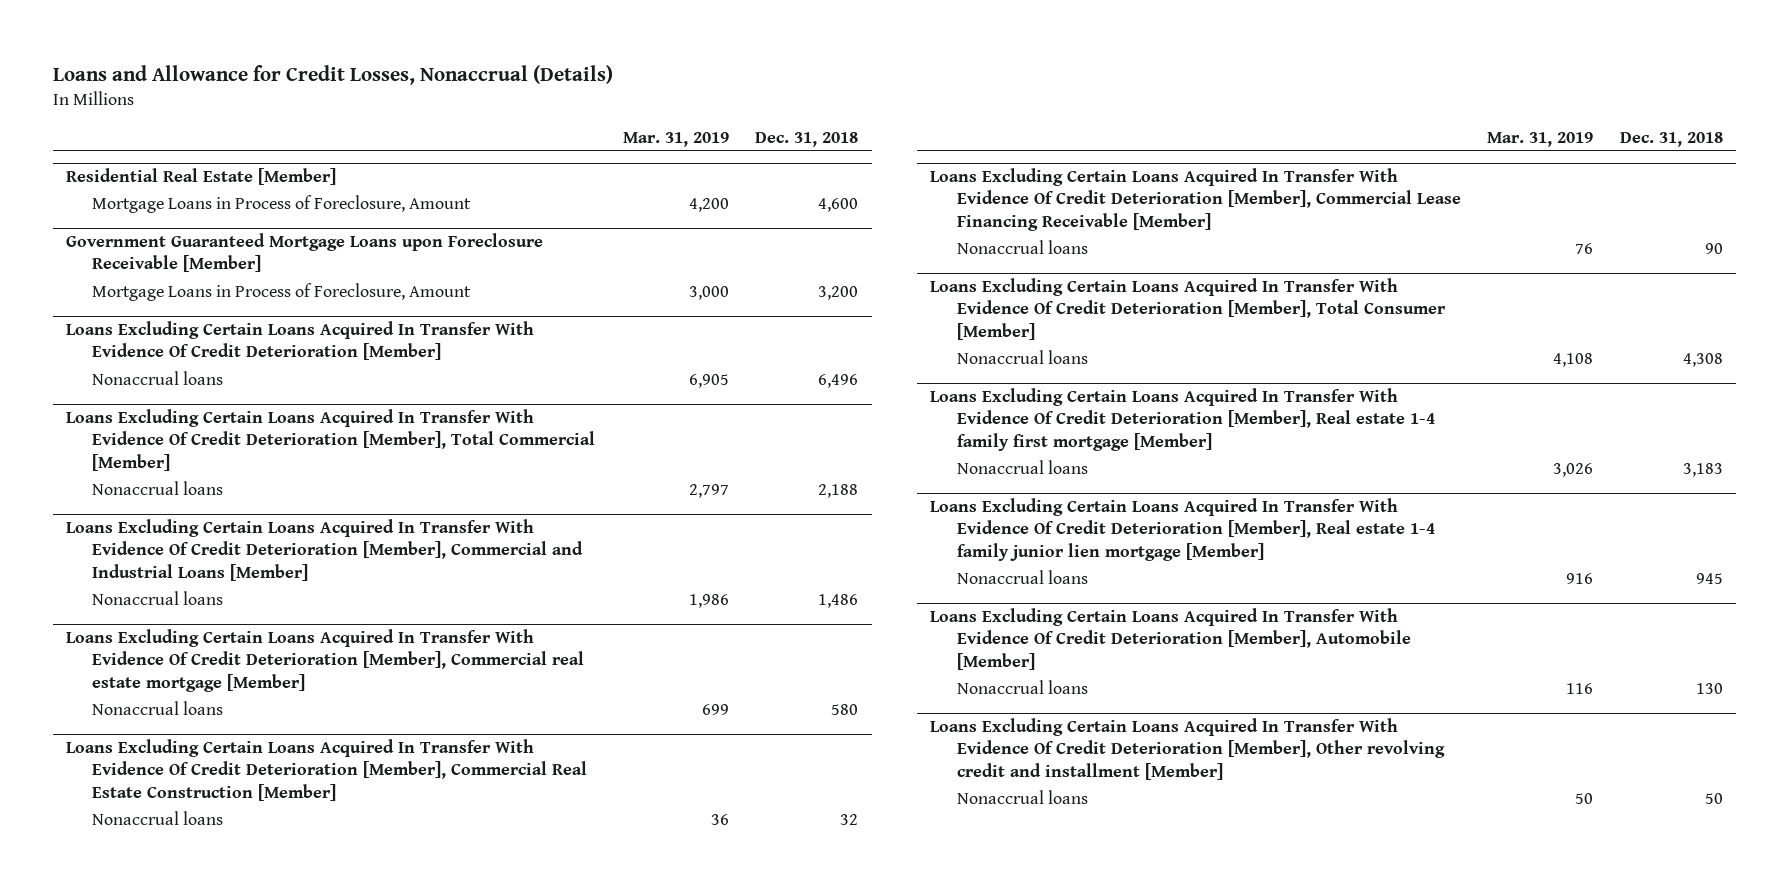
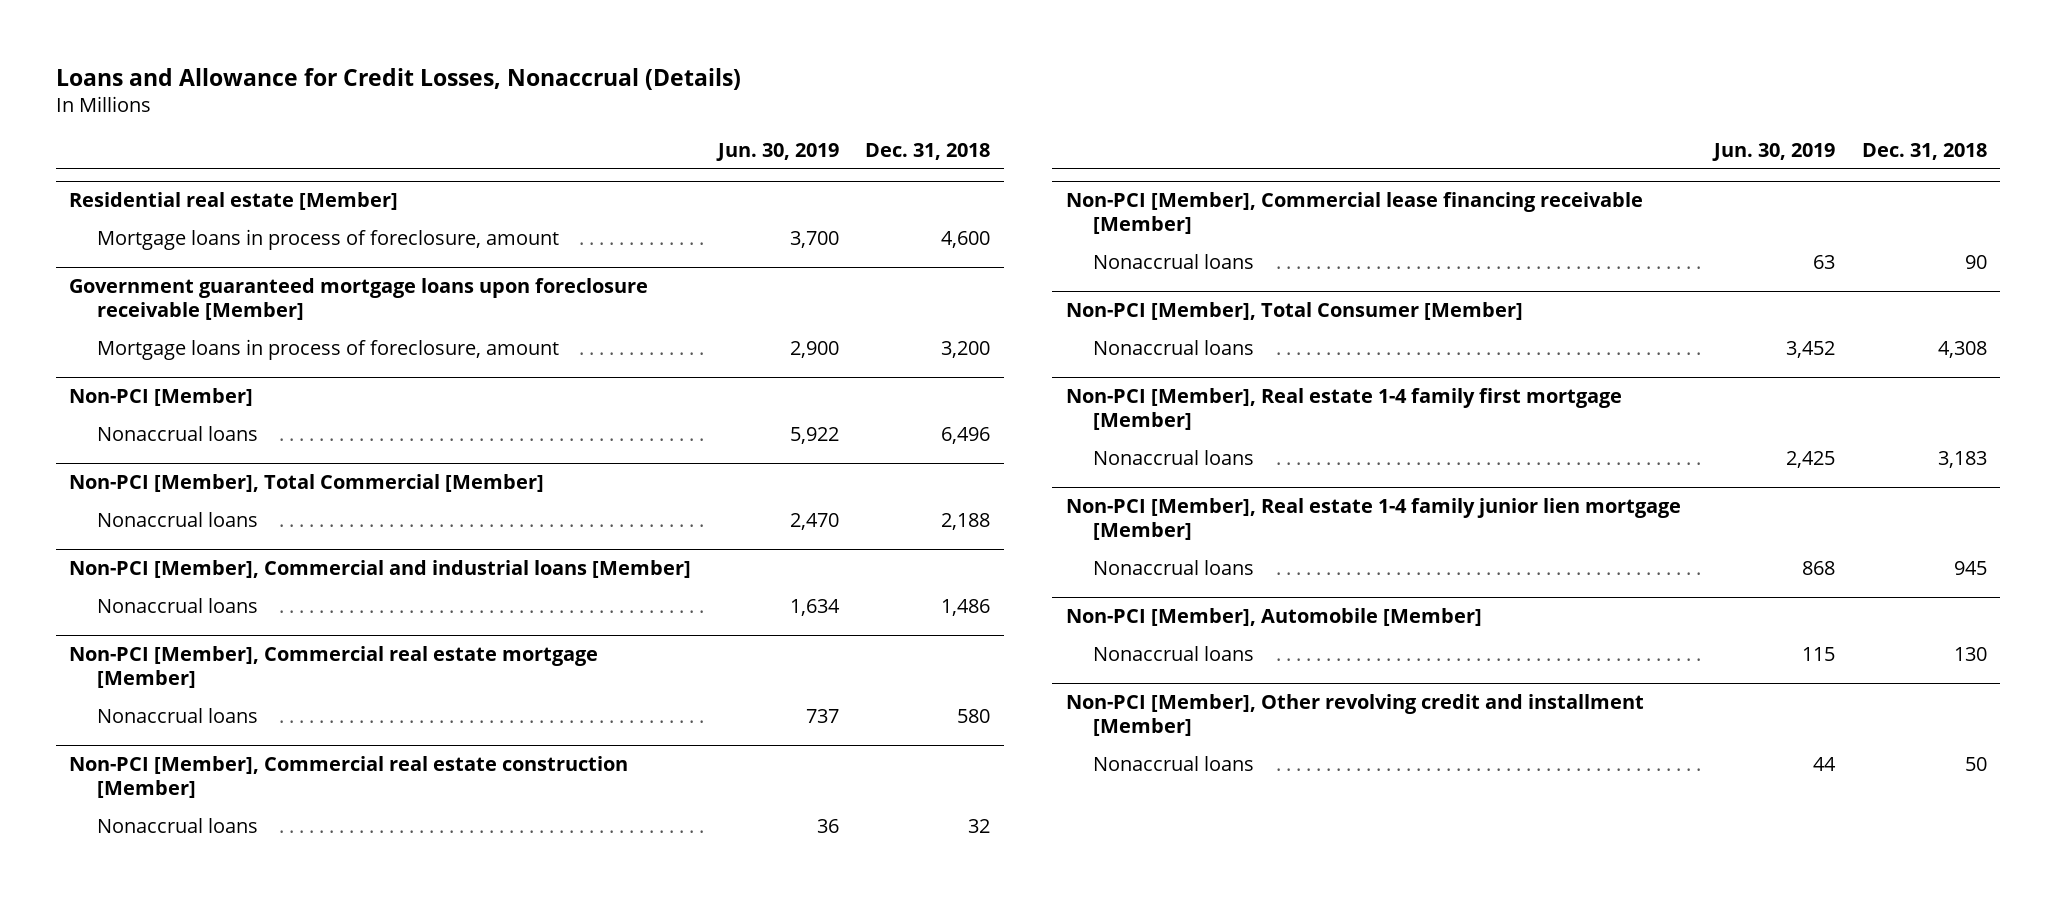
- | Mar. 31, 2019 | Dec. 31, 2018
+ | Jun. 30, 2019 | Dec. 31, 2018
- Residential Real Estate [Member]
- Mortgage Loans in Process of Foreclosure, Amount | 4,200 | 4,600
- Government Guaranteed Mortgage Loans upon Foreclosure Receivable [Member]
- Mortgage Loans in Process of Foreclosure, Amount | 3,000 | 3,200
- Loans Excluding Certain Loans Acquired In Transfer With Evidence Of Credit Deterioration [Member]
+ Residential real estate [Member]
+ Mortgage loans in process of foreclosure, amount | 3,700 | 4,600
+ Government guaranteed mortgage loans upon foreclosure receivable [Member]
+ Mortgage loans in process of foreclosure, amount | 2,900 | 3,200
+ Non-PCI [Member]
- Loans Excluding Certain Loans Acquired In Transfer With Evidence Of Credit Deterioration [Member], Total Commercial [Member]
+ Non-PCI [Member], Total Commercial [Member]
- Loans Excluding Certain Loans Acquired In Transfer With Evidence Of Credit Deterioration [Member], Commercial and Industrial Loans [Member]
+ Non-PCI [Member], Commercial and industrial loans [Member]
- Loans Excluding Certain Loans Acquired In Transfer With Evidence Of Credit Deterioration [Member], Commercial real estate mortgage [Member]
+ Non-PCI [Member], Commercial real estate mortgage [Member]
- Loans Excluding Certain Loans Acquired In Transfer With Evidence Of Credit Deterioration [Member], Commercial Real Estate Construction [Member]
+ Non-PCI [Member], Commercial real estate construction [Member]
- Loans Excluding Certain Loans Acquired In Transfer With Evidence Of Credit Deterioration [Member], Commercial Lease Financing Receivable [Member]
+ Non-PCI [Member], Commercial lease financing receivable [Member]
- Loans Excluding Certain Loans Acquired In Transfer With Evidence Of Credit Deterioration [Member], Total Consumer [Member]
+ Non-PCI [Member], Total Consumer [Member]
- Loans Excluding Certain Loans Acquired In Transfer With Evidence Of Credit Deterioration [Member], Real estate 1-4 family first mortgage [Member]
+ Non-PCI [Member], Real estate 1-4 family first mortgage [Member]
- Loans Excluding Certain Loans Acquired In Transfer With Evidence Of Credit Deterioration [Member], Real estate 1-4 family junior lien mortgage [Member]
+ Non-PCI [Member], Real estate 1-4 family junior lien mortgage [Member]
- Loans Excluding Certain Loans Acquired In Transfer With Evidence Of Credit Deterioration [Member], Automobile [Member]
+ Non-PCI [Member], Automobile [Member]
- Loans Excluding Certain Loans Acquired In Transfer With Evidence Of Credit Deterioration [Member], Other revolving credit and installment [Member]
+ Non-PCI [Member], Other revolving credit and installment [Member]

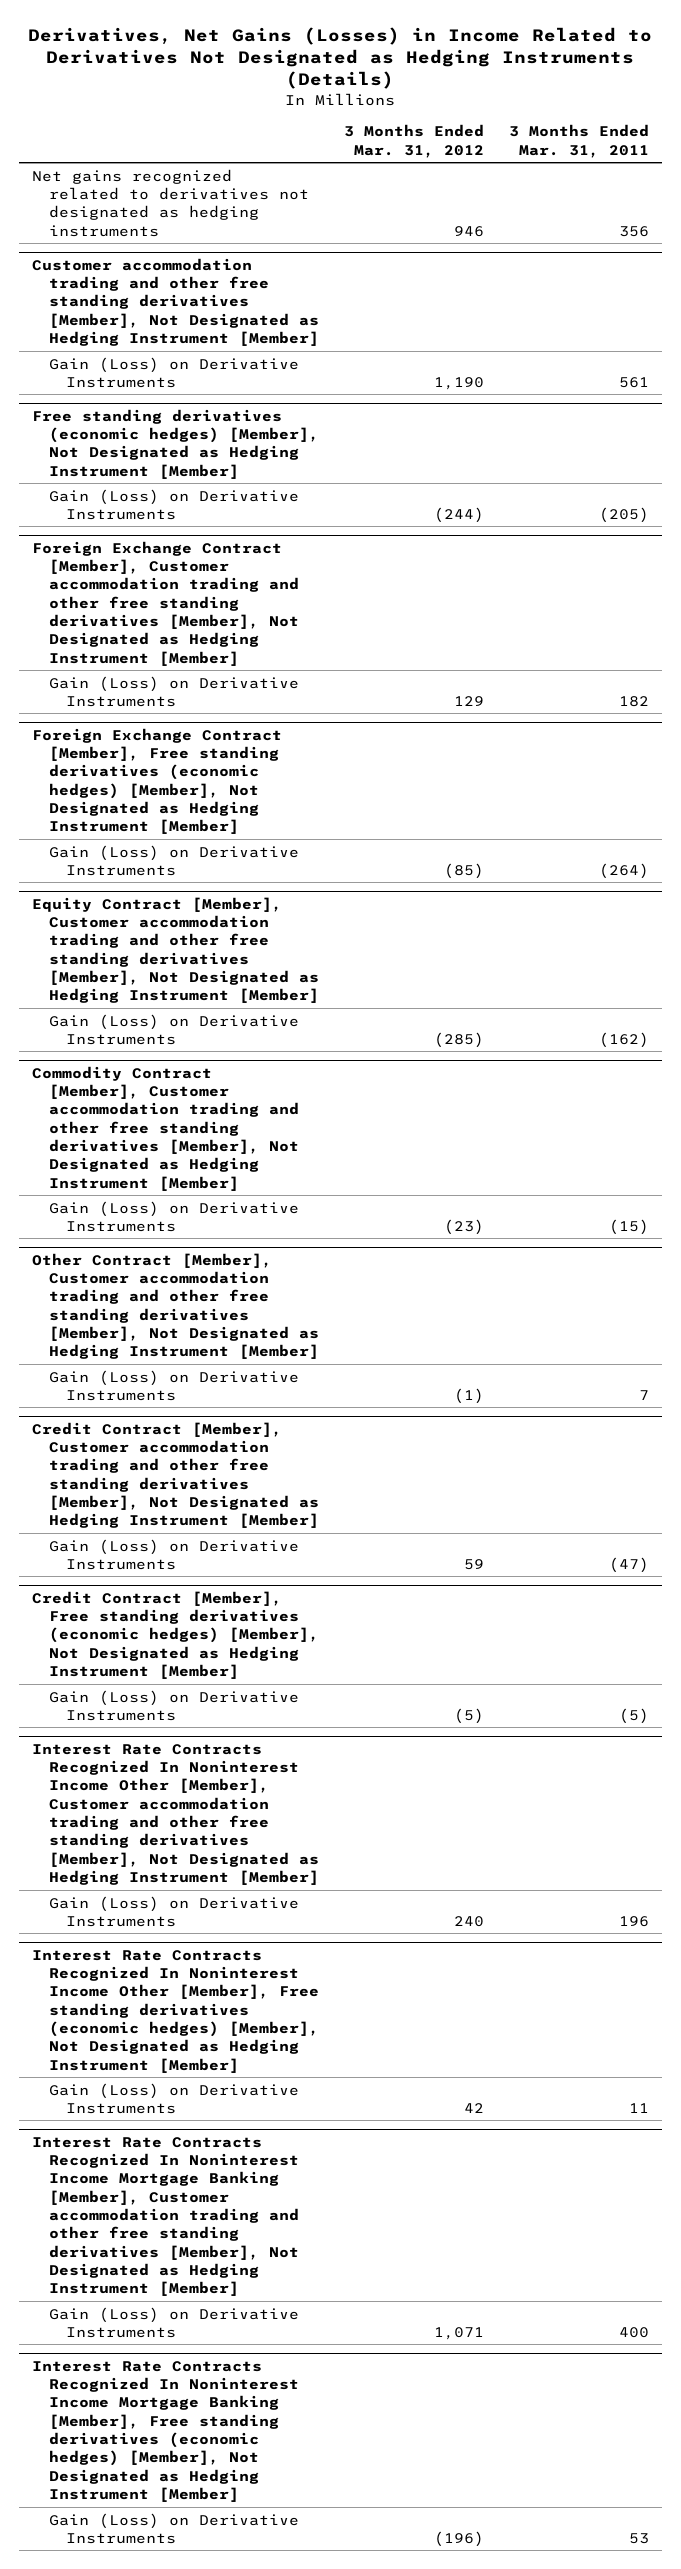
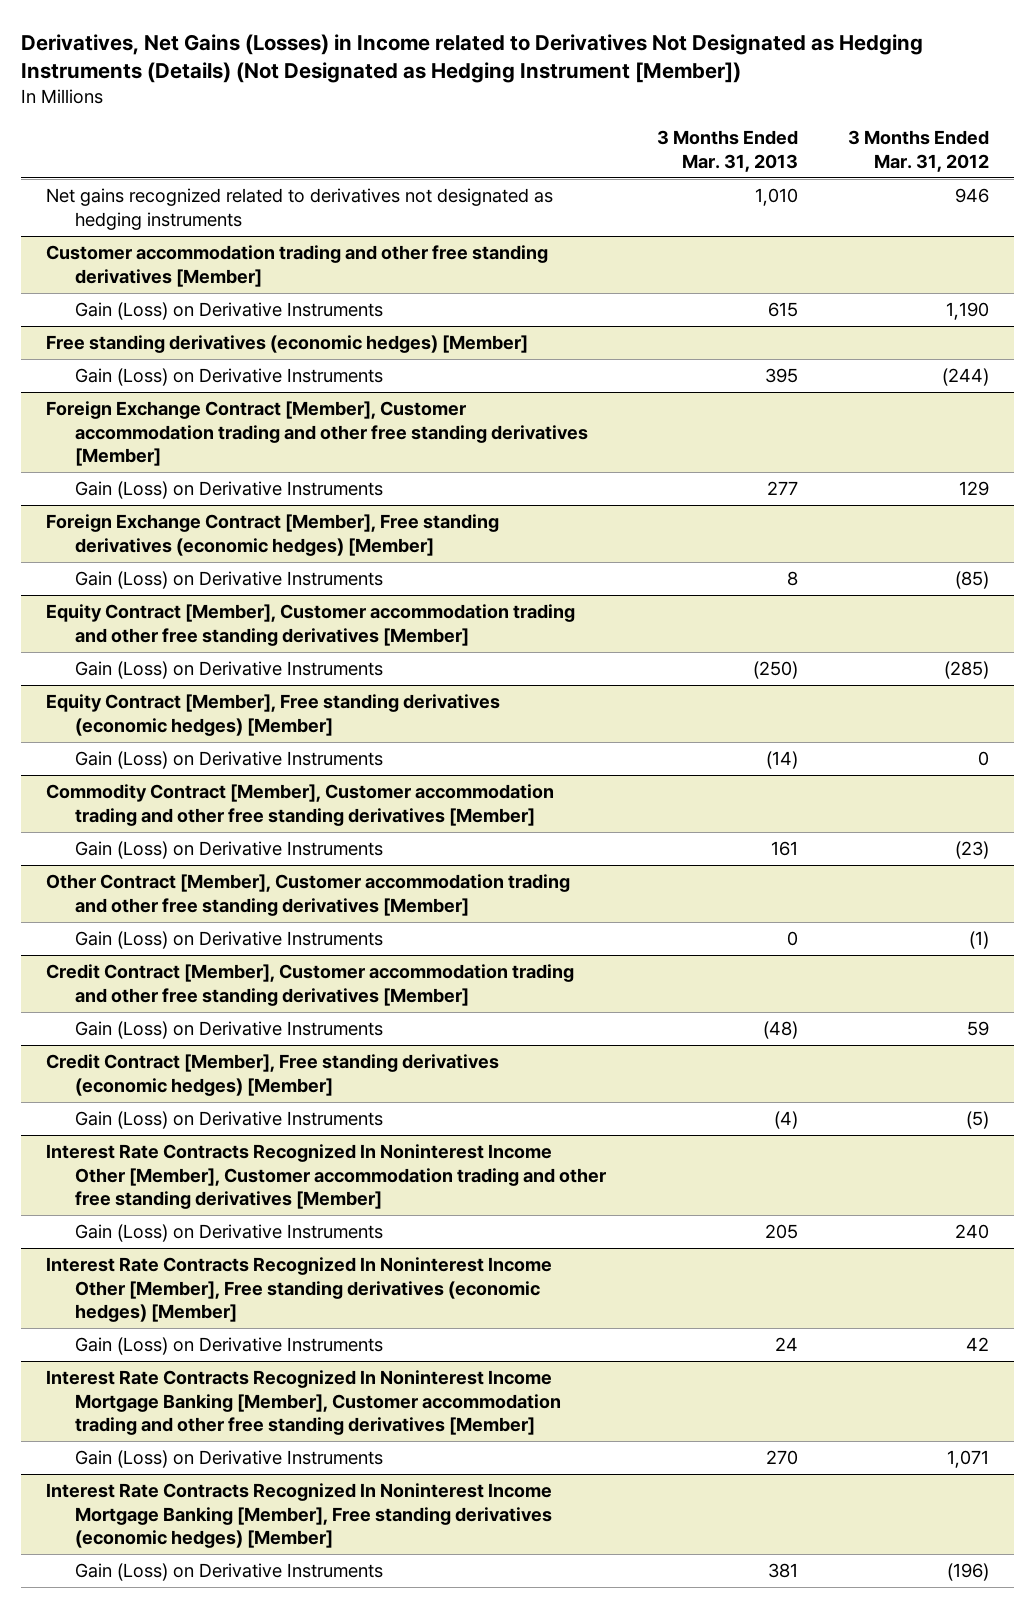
- Derivatives, Net Gains (Losses) in Income Related to Derivatives Not Designated as Hedging Instruments (Details)
+ Derivatives, Net Gains (Losses) in Income related to Derivatives Not Designated as Hedging Instruments (Details) (Not Designated as Hedging Instrument [Member])
- | 3 Months Ended Mar. 31, 2012 | 3 Months Ended Mar. 31, 2011
+ | 3 Months Ended Mar. 31, 2013 | 3 Months Ended Mar. 31, 2012
- Customer accommodation trading and other free standing derivatives [Member], Not Designated as Hedging Instrument [Member]
+ Customer accommodation trading and other free standing derivatives [Member]
- Free standing derivatives (economic hedges) [Member], Not Designated as Hedging Instrument [Member]
+ Free standing derivatives (economic hedges) [Member]
- Foreign Exchange Contract [Member], Customer accommodation trading and other free standing derivatives [Member], Not Designated as Hedging Instrument [Member]
+ Foreign Exchange Contract [Member], Customer accommodation trading and other free standing derivatives [Member]
- Foreign Exchange Contract [Member], Free standing derivatives (economic hedges) [Member], Not Designated as Hedging Instrument [Member]
+ Foreign Exchange Contract [Member], Free standing derivatives (economic hedges) [Member]
- Equity Contract [Member], Customer accommodation trading and other free standing derivatives [Member], Not Designated as Hedging Instrument [Member]
+ Equity Contract [Member], Customer accommodation trading and other free standing derivatives [Member]
- Commodity Contract [Member], Customer accommodation trading and other free standing derivatives [Member], Not Designated as Hedging Instrument [Member]
+ Equity Contract [Member], Free standing derivatives (economic hedges) [Member]
+ Gain (Loss) on Derivative Instruments | (14) | 0
+ Commodity Contract [Member], Customer accommodation trading and other free standing derivatives [Member]
- Other Contract [Member], Customer accommodation trading and other free standing derivatives [Member], Not Designated as Hedging Instrument [Member]
+ Other Contract [Member], Customer accommodation trading and other free standing derivatives [Member]
- Credit Contract [Member], Customer accommodation trading and other free standing derivatives [Member], Not Designated as Hedging Instrument [Member]
+ Credit Contract [Member], Customer accommodation trading and other free standing derivatives [Member]
- Credit Contract [Member], Free standing derivatives (economic hedges) [Member], Not Designated as Hedging Instrument [Member]
+ Credit Contract [Member], Free standing derivatives (economic hedges) [Member]
- Interest Rate Contracts Recognized In Noninterest Income Other [Member], Customer accommodation trading and other free standing derivatives [Member], Not Designated as Hedging Instrument [Member]
+ Interest Rate Contracts Recognized In Noninterest Income Other [Member], Customer accommodation trading and other free standing derivatives [Member]
- Interest Rate Contracts Recognized In Noninterest Income Other [Member], Free standing derivatives (economic hedges) [Member], Not Designated as Hedging Instrument [Member]
+ Interest Rate Contracts Recognized In Noninterest Income Other [Member], Free standing derivatives (economic hedges) [Member]
- Interest Rate Contracts Recognized In Noninterest Income Mortgage Banking [Member], Customer accommodation trading and other free standing derivatives [Member], Not Designated as Hedging Instrument [Member]
+ Interest Rate Contracts Recognized In Noninterest Income Mortgage Banking [Member], Customer accommodation trading and other free standing derivatives [Member]
- Interest Rate Contracts Recognized In Noninterest Income Mortgage Banking [Member], Free standing derivatives (economic hedges) [Member], Not Designated as Hedging Instrument [Member]
+ Interest Rate Contracts Recognized In Noninterest Income Mortgage Banking [Member], Free standing derivatives (economic hedges) [Member]

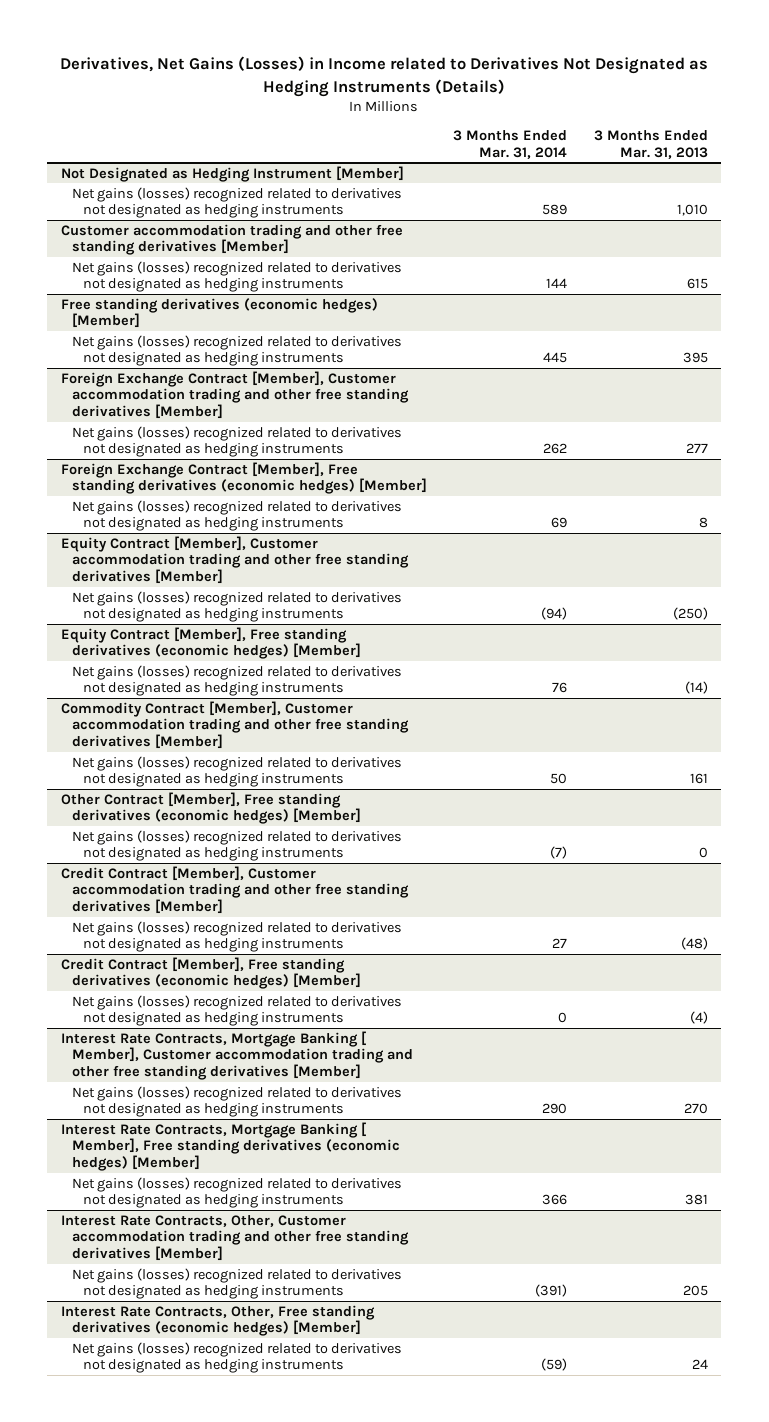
- Derivatives, Net Gains (Losses) in Income related to Derivatives Not Designated as Hedging Instruments (Details) (Not Designated as Hedging Instrument [Member])
+ Derivatives, Net Gains (Losses) in Income related to Derivatives Not Designated as Hedging Instruments (Details)
- | 3 Months Ended Mar. 31, 2013 | 3 Months Ended Mar. 31, 2012
+ | 3 Months Ended Mar. 31, 2014 | 3 Months Ended Mar. 31, 2013
- Net gains recognized related to derivatives not designated as hedging instruments | 1,010 | 946
+ Not Designated as Hedging Instrument [Member]
+ Net gains (losses) recognized related to derivatives not designated as hedging instruments | 589 | 1,010
@ Customer accommodation trading and other free standing derivatives [Member]
- Gain (Loss) on Derivative Instruments | 615 | 1,190
+ Net gains (losses) recognized related to derivatives not designated as hedging instruments | 144 | 615
@ Free standing derivatives (economic hedges) [Member]
- Gain (Loss) on Derivative Instruments | 395 | (244)
+ Net gains (losses) recognized related to derivatives not designated as hedging instruments | 445 | 395
@ Foreign Exchange Contract [Member], Customer accommodation trading and other free standing derivatives [Member]
- Gain (Loss) on Derivative Instruments | 277 | 129
+ Net gains (losses) recognized related to derivatives not designated as hedging instruments | 262 | 277
@ Foreign Exchange Contract [Member], Free standing derivatives (economic hedges) [Member]
- Gain (Loss) on Derivative Instruments | 8 | (85)
+ Net gains (losses) recognized related to derivatives not designated as hedging instruments | 69 | 8
@ Equity Contract [Member], Customer accommodation trading and other free standing derivatives [Member]
- Gain (Loss) on Derivative Instruments | (250) | (285)
+ Net gains (losses) recognized related to derivatives not designated as hedging instruments | (94) | (250)
@ Equity Contract [Member], Free standing derivatives (economic hedges) [Member]
- Gain (Loss) on Derivative Instruments | (14) | 0
+ Net gains (losses) recognized related to derivatives not designated as hedging instruments | 76 | (14)
@ Commodity Contract [Member], Customer accommodation trading and other free standing derivatives [Member]
- Gain (Loss) on Derivative Instruments | 161 | (23)
- Other Contract [Member], Customer accommodation trading and other free standing derivatives [Member]
- Gain (Loss) on Derivative Instruments | 0 | (1)
@ Commodity Contract [Member], Customer accommodation trading and other free standing derivatives [Member]
+ Net gains (losses) recognized related to derivatives not designated as hedging instruments | 50 | 161
+ Other Contract [Member], Free standing derivatives (economic hedges) [Member]
+ Net gains (losses) recognized related to derivatives not designated as hedging instruments | (7) | 0
@ Credit Contract [Member], Customer accommodation trading and other free standing derivatives [Member]
- Gain (Loss) on Derivative Instruments | (48) | 59
+ Net gains (losses) recognized related to derivatives not designated as hedging instruments | 27 | (48)
@ Credit Contract [Member], Free standing derivatives (economic hedges) [Member]
- Gain (Loss) on Derivative Instruments | (4) | (5)
- Interest Rate Contracts Recognized In Noninterest Income Other [Member], Customer accommodation trading and other free standing derivatives [Member]
- Gain (Loss) on Derivative Instruments | 205 | 240
- Interest Rate Contracts Recognized In Noninterest Income Other [Member], Free standing derivatives (economic hedges) [Member]
- Gain (Loss) on Derivative Instruments | 24 | 42
- Interest Rate Contracts Recognized In Noninterest Income Mortgage Banking [Member], Customer accommodation trading and other free standing derivatives [Member]
- Gain (Loss) on Derivative Instruments | 270 | 1,071
- Interest Rate Contracts Recognized In Noninterest Income Mortgage Banking [Member], Free standing derivatives (economic hedges) [Member]
- Gain (Loss) on Derivative Instruments | 381 | (196)
@ Credit Contract [Member], Free standing derivatives (economic hedges) [Member]
+ Net gains (losses) recognized related to derivatives not designated as hedging instruments | 0 | (4)
+ Interest Rate Contracts, Mortgage Banking [ Member], Customer accommodation trading and other free standing derivatives [Member]
+ Net gains (losses) recognized related to derivatives not designated as hedging instruments | 290 | 270
+ Interest Rate Contracts, Mortgage Banking [ Member], Free standing derivatives (economic hedges) [Member]
+ Net gains (losses) recognized related to derivatives not designated as hedging instruments | 366 | 381
+ Interest Rate Contracts, Other, Customer accommodation trading and other free standing derivatives [Member]
+ Net gains (losses) recognized related to derivatives not designated as hedging instruments | (391) | 205
+ Interest Rate Contracts, Other, Free standing derivatives (economic hedges) [Member]
+ Net gains (losses) recognized related to derivatives not designated as hedging instruments | (59) | 24

